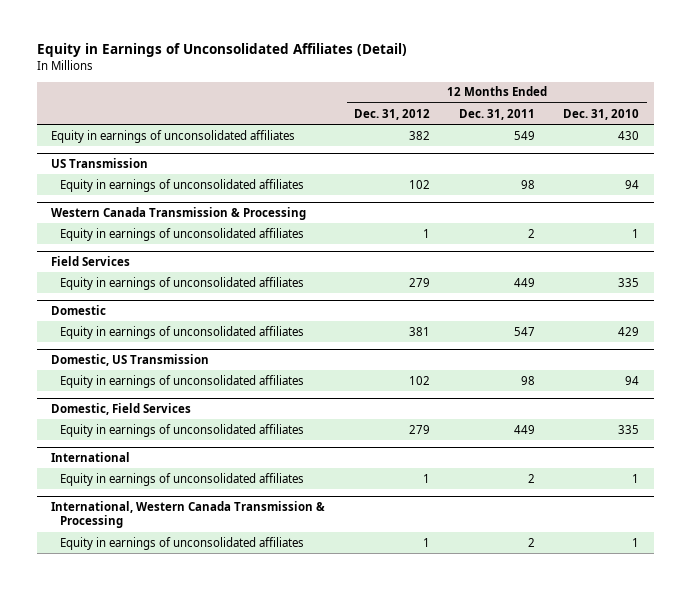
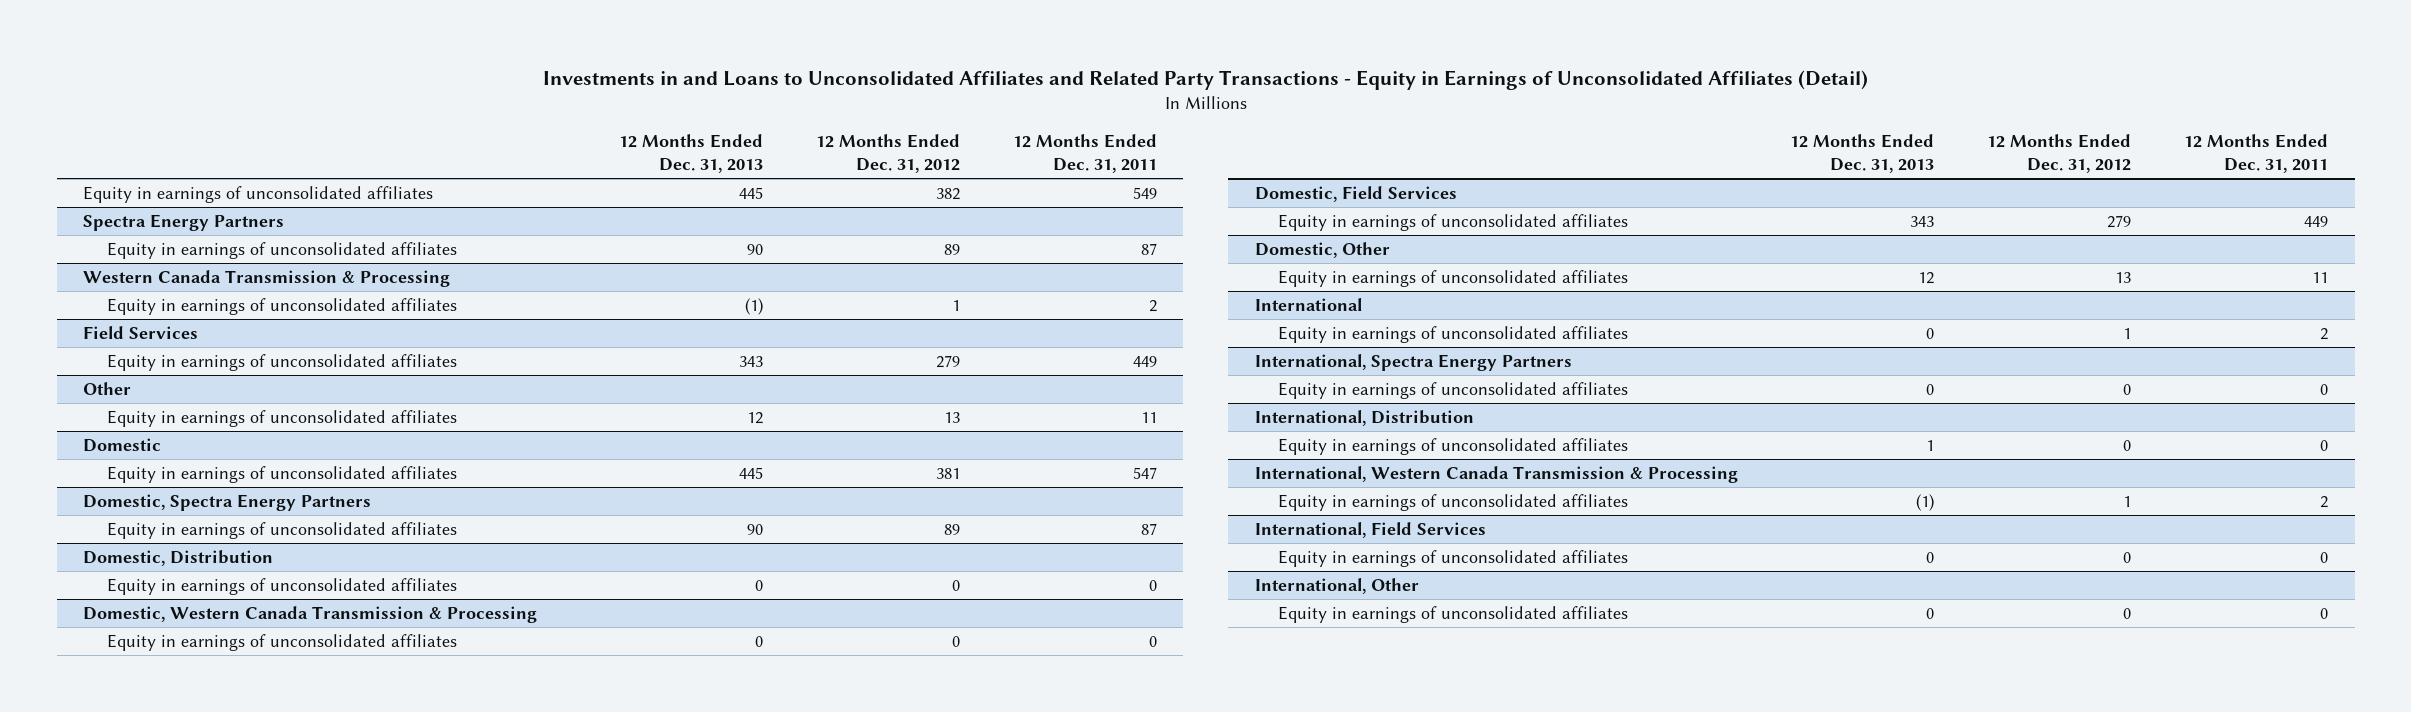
- Equity in Earnings of Unconsolidated Affiliates (Detail)
+ Investments in and Loans to Unconsolidated Affiliates and Related Party Transactions - Equity in Earnings of Unconsolidated Affiliates (Detail)
- | 12 Months Ended Dec. 31, 2012 | 12 Months Ended Dec. 31, 2011 | 12 Months Ended Dec. 31, 2010
+ | 12 Months Ended Dec. 31, 2013 | 12 Months Ended Dec. 31, 2012 | 12 Months Ended Dec. 31, 2011
- US Transmission
- Equity in earnings of unconsolidated affiliates | 102 | 98 | 94
+ Spectra Energy Partners
+ Equity in earnings of unconsolidated affiliates | 90 | 89 | 87
+ Other
+ Equity in earnings of unconsolidated affiliates | 12 | 13 | 11
- Domestic, US Transmission
- Equity in earnings of unconsolidated affiliates | 102 | 98 | 94
+ Domestic, Spectra Energy Partners
+ Equity in earnings of unconsolidated affiliates | 90 | 89 | 87
+ Domestic, Distribution
+ Equity in earnings of unconsolidated affiliates | 0 | 0 | 0
+ Domestic, Western Canada Transmission & Processing
+ Equity in earnings of unconsolidated affiliates | 0 | 0 | 0
+ Domestic, Other
+ Equity in earnings of unconsolidated affiliates | 12 | 13 | 11
+ International, Spectra Energy Partners
+ Equity in earnings of unconsolidated affiliates | 0 | 0 | 0
+ International, Distribution
+ Equity in earnings of unconsolidated affiliates | 1 | 0 | 0
+ International, Field Services
+ Equity in earnings of unconsolidated affiliates | 0 | 0 | 0
+ International, Other
+ Equity in earnings of unconsolidated affiliates | 0 | 0 | 0

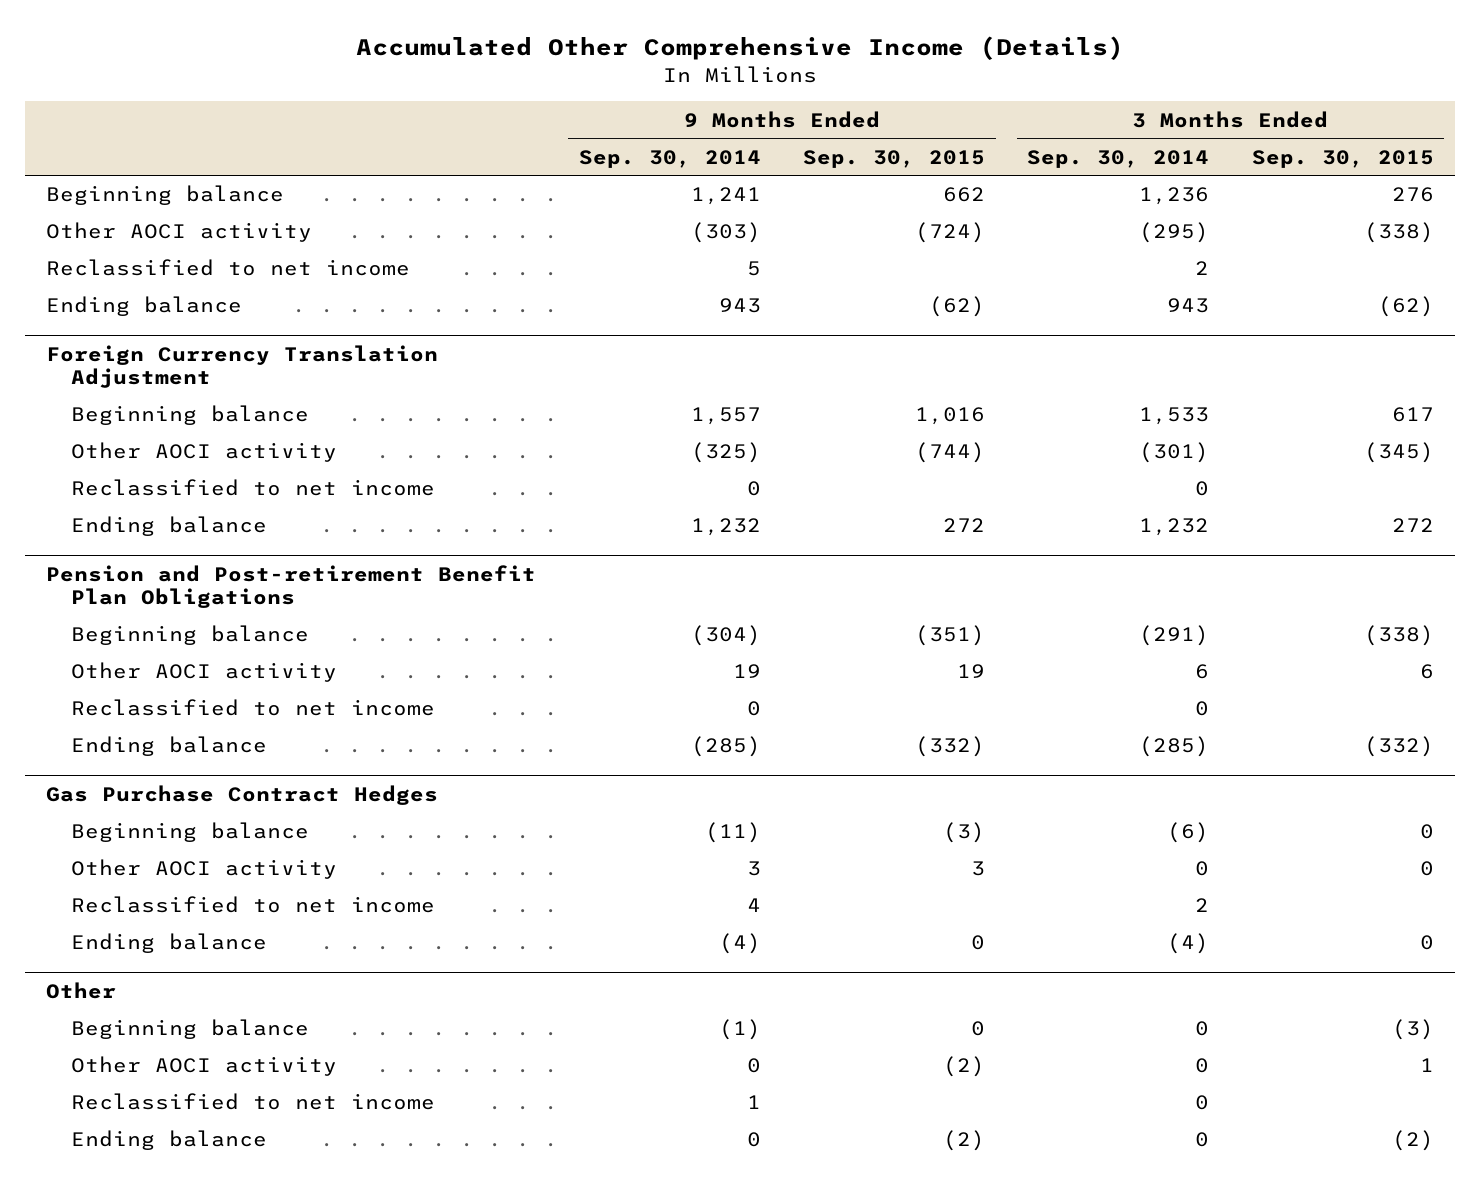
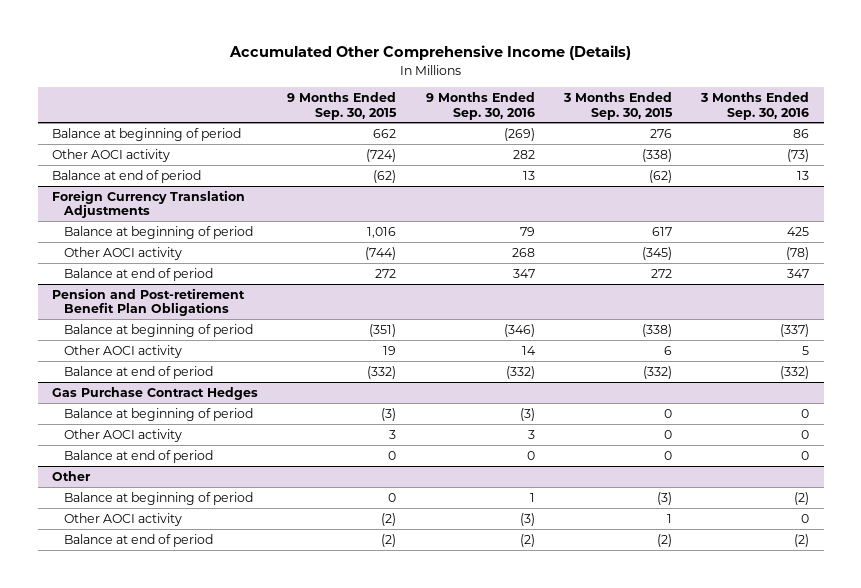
- | 9 Months Ended Sep. 30, 2014 | 9 Months Ended Sep. 30, 2015 | 3 Months Ended Sep. 30, 2014 | 3 Months Ended Sep. 30, 2015
+ | 9 Months Ended Sep. 30, 2015 | 9 Months Ended Sep. 30, 2016 | 3 Months Ended Sep. 30, 2015 | 3 Months Ended Sep. 30, 2016
- Beginning balance | 1,241 | 662 | 1,236 | 276
+ Balance at beginning of period | 662 | (269) | 276 | 86
- Reclassified to net income | 5 | | 2 |
- Ending balance | 943 | (62) | 943 | (62)
- Foreign Currency Translation Adjustment
- Beginning balance | 1,557 | 1,016 | 1,533 | 617
+ Balance at end of period | (62) | 13 | (62) | 13
+ Foreign Currency Translation Adjustments
+ Balance at beginning of period | 1,016 | 79 | 617 | 425
- Reclassified to net income | 0 | | 0 |
- Ending balance | 1,232 | 272 | 1,232 | 272
+ Balance at end of period | 272 | 347 | 272 | 347
@ Pension and Post-retirement Benefit Plan Obligations
- Beginning balance | (304) | (351) | (291) | (338)
+ Balance at beginning of period | (351) | (346) | (338) | (337)
- Reclassified to net income | 0 | | 0 |
- Ending balance | (285) | (332) | (285) | (332)
+ Balance at end of period | (332) | (332) | (332) | (332)
@ Gas Purchase Contract Hedges
- Beginning balance | (11) | (3) | (6) | 0
+ Balance at beginning of period | (3) | (3) | 0 | 0
- Reclassified to net income | 4 | | 2 |
- Ending balance | (4) | 0 | (4) | 0
+ Balance at end of period | 0 | 0 | 0 | 0
@ Other
- Beginning balance | (1) | 0 | 0 | (3)
+ Balance at beginning of period | 0 | 1 | (3) | (2)
- Reclassified to net income | 1 | | 0 |
- Ending balance | 0 | (2) | 0 | (2)
+ Balance at end of period | (2) | (2) | (2) | (2)

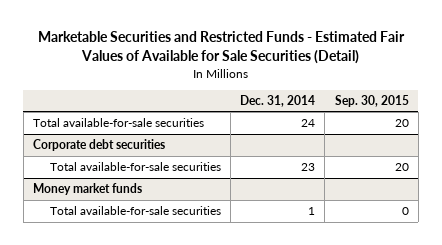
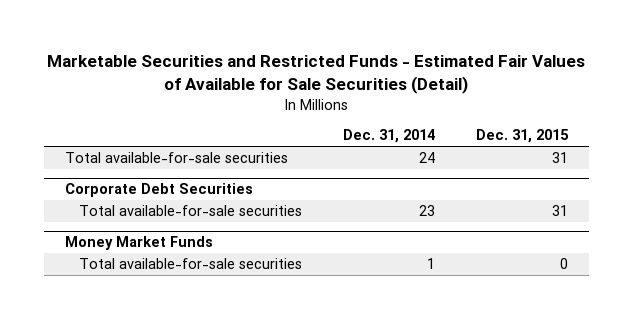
- | Dec. 31, 2014 | Sep. 30, 2015
+ | Dec. 31, 2014 | Dec. 31, 2015
- Corporate debt securities
+ Corporate Debt Securities
- Money market funds
+ Money Market Funds

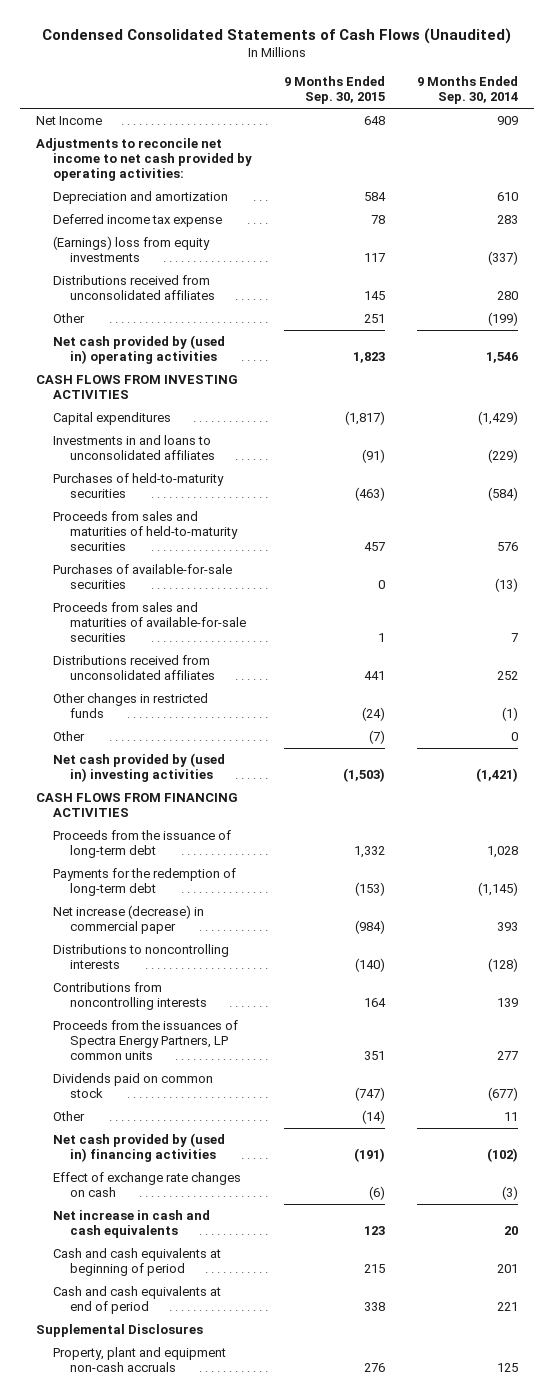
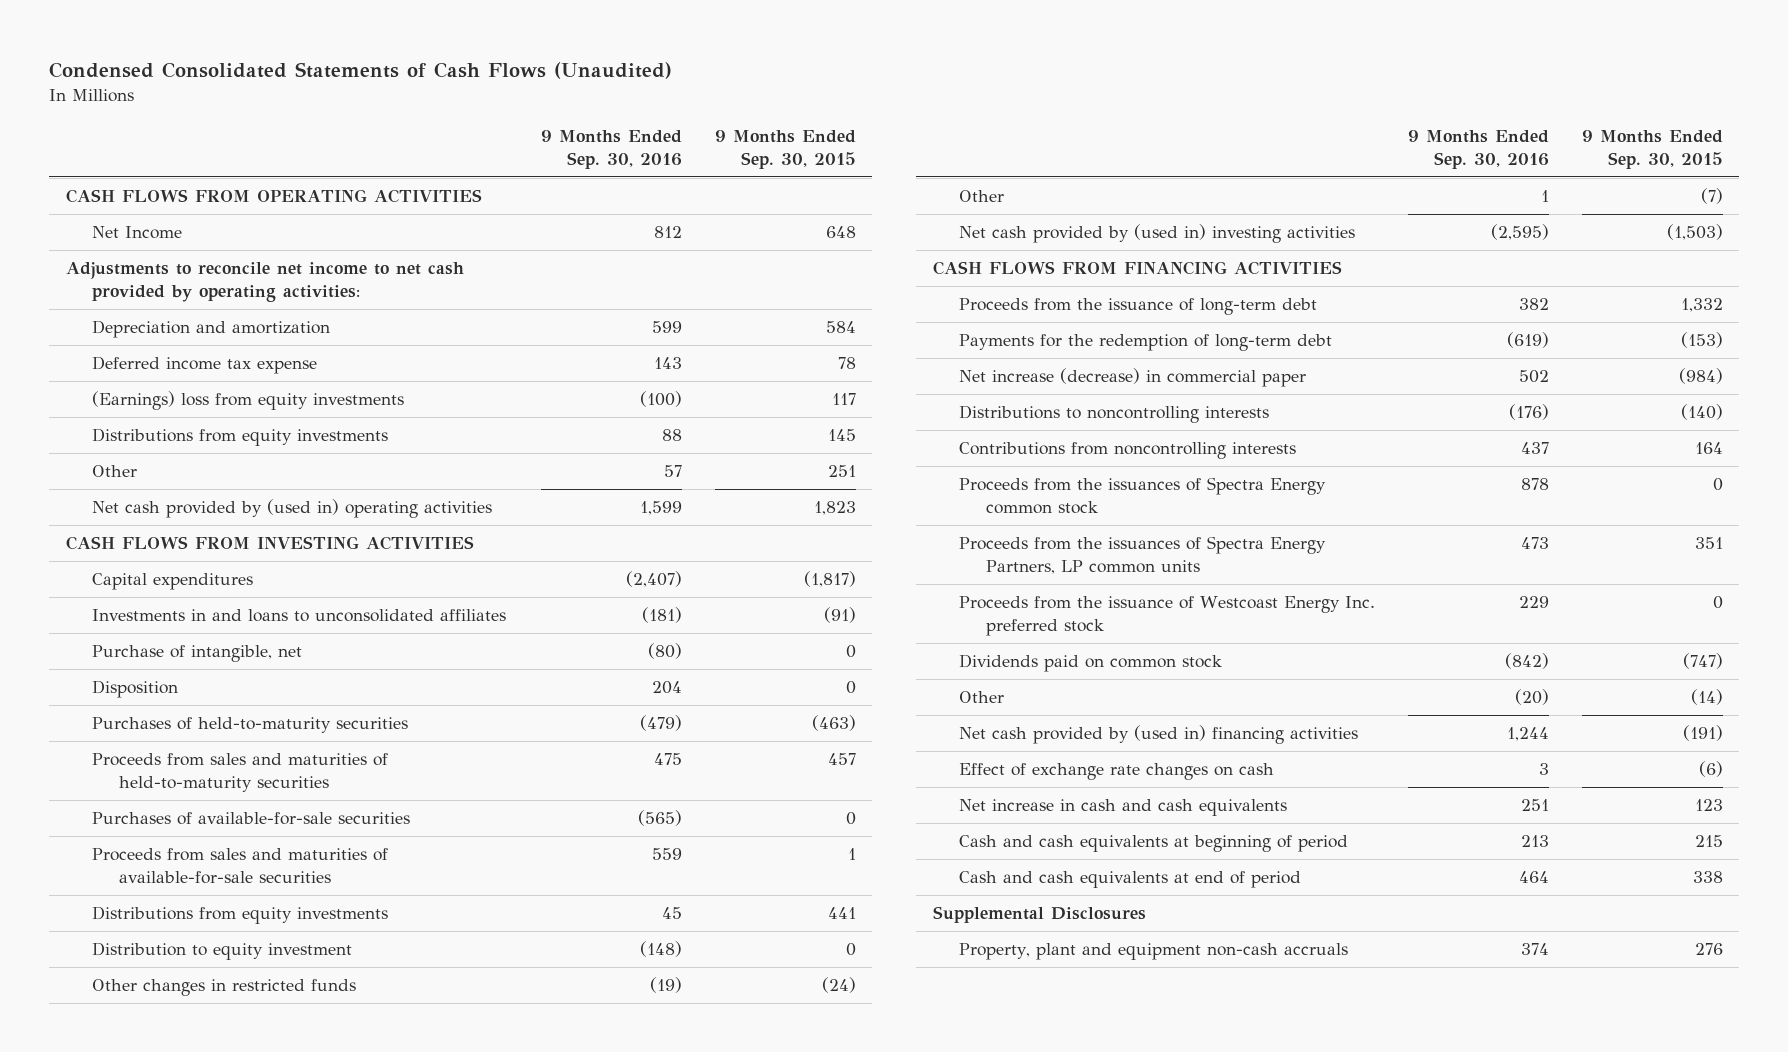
- | 9 Months Ended Sep. 30, 2015 | 9 Months Ended Sep. 30, 2014
+ | 9 Months Ended Sep. 30, 2016 | 9 Months Ended Sep. 30, 2015
+ CASH FLOWS FROM OPERATING ACTIVITIES
- Distributions received from unconsolidated affiliates | 145 | 280
+ Distributions from equity investments | 88 | 145
+ Purchase of intangible, net | (80) | 0
+ Disposition | 204 | 0
- Distributions received from unconsolidated affiliates | 441 | 252
+ Distributions from equity investments | 45 | 441
+ Distribution to equity investment | (148) | 0
+ Proceeds from the issuances of Spectra Energy common stock | 878 | 0
+ Proceeds from the issuance of Westcoast Energy Inc. preferred stock | 229 | 0

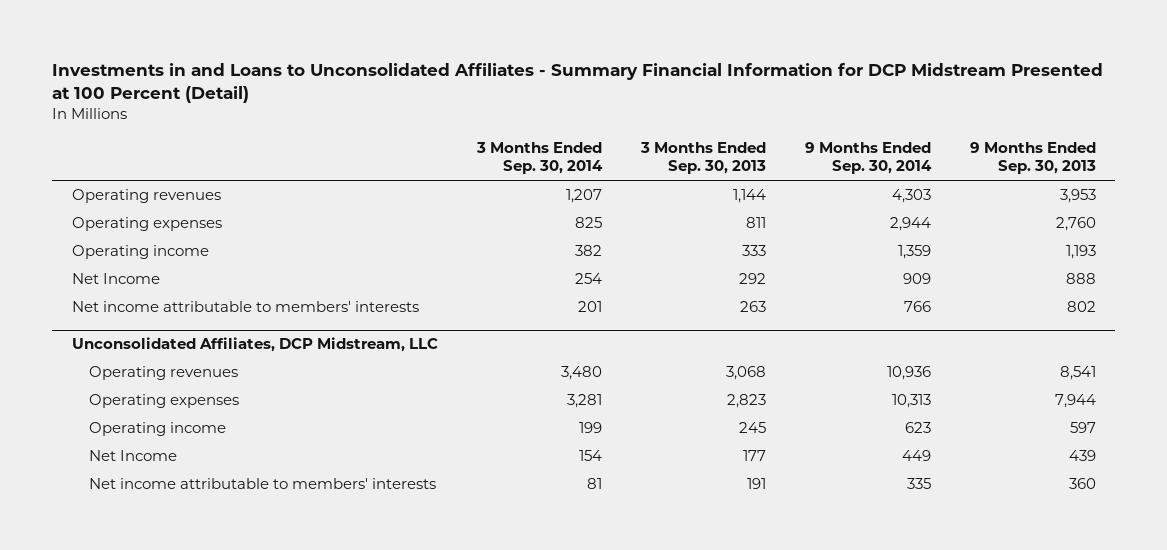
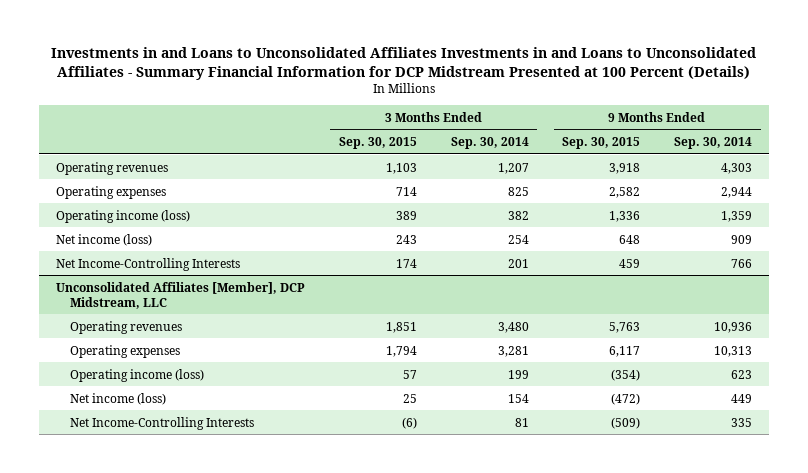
- Investments in and Loans to Unconsolidated Affiliates - Summary Financial Information for DCP Midstream Presented at 100 Percent (Detail)
+ Investments in and Loans to Unconsolidated Affiliates Investments in and Loans to Unconsolidated Affiliates - Summary Financial Information for DCP Midstream Presented at 100 Percent (Details)
- | 3 Months Ended Sep. 30, 2014 | 3 Months Ended Sep. 30, 2013 | 9 Months Ended Sep. 30, 2014 | 9 Months Ended Sep. 30, 2013
+ | 3 Months Ended Sep. 30, 2015 | 3 Months Ended Sep. 30, 2014 | 9 Months Ended Sep. 30, 2015 | 9 Months Ended Sep. 30, 2014
- Operating income | 382 | 333 | 1,359 | 1,193
- Net Income | 254 | 292 | 909 | 888
- Net income attributable to members' interests | 201 | 263 | 766 | 802
- Unconsolidated Affiliates, DCP Midstream, LLC
+ Operating income (loss) | 389 | 382 | 1,336 | 1,359
+ Net income (loss) | 243 | 254 | 648 | 909
+ Net Income-Controlling Interests | 174 | 201 | 459 | 766
+ Unconsolidated Affiliates [Member], DCP Midstream, LLC
- Operating income | 199 | 245 | 623 | 597
- Net Income | 154 | 177 | 449 | 439
- Net income attributable to members' interests | 81 | 191 | 335 | 360
+ Operating income (loss) | 57 | 199 | (354) | 623
+ Net income (loss) | 25 | 154 | (472) | 449
+ Net Income-Controlling Interests | (6) | 81 | (509) | 335

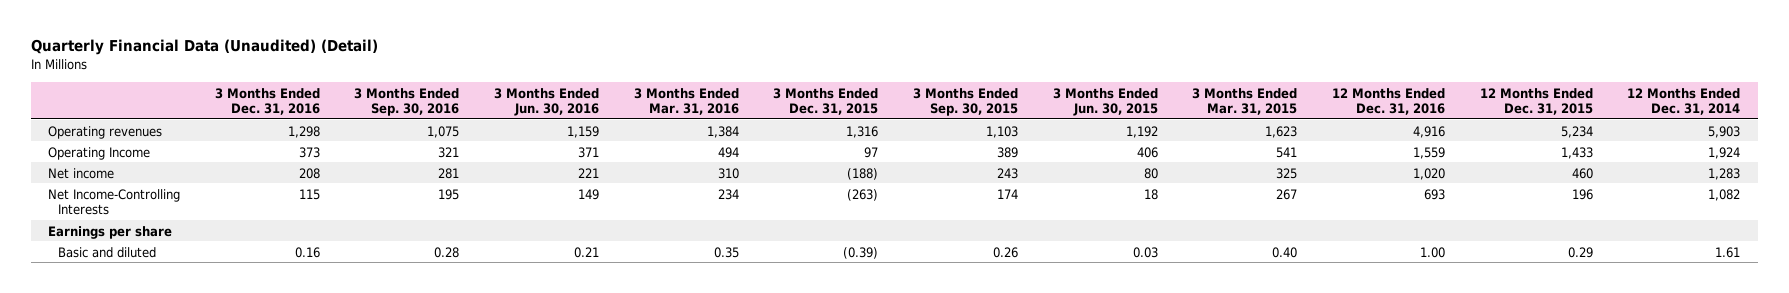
- Investments in and Loans to Unconsolidated Affiliates Investments in and Loans to Unconsolidated Affiliates - Summary Financial Information for DCP Midstream Presented at 100 Percent (Details)
+ Quarterly Financial Data (Unaudited) (Detail)
- | 3 Months Ended Sep. 30, 2015 | 3 Months Ended Sep. 30, 2014 | 9 Months Ended Sep. 30, 2015 | 9 Months Ended Sep. 30, 2014
+ | 3 Months Ended Dec. 31, 2016 | 3 Months Ended Sep. 30, 2016 | 3 Months Ended Jun. 30, 2016 | 3 Months Ended Mar. 31, 2016 | 3 Months Ended Dec. 31, 2015 | 3 Months Ended Sep. 30, 2015 | 3 Months Ended Jun. 30, 2015 | 3 Months Ended Mar. 31, 2015 | 12 Months Ended Dec. 31, 2016 | 12 Months Ended Dec. 31, 2015 | 12 Months Ended Dec. 31, 2014
- Operating expenses | 714 | 825 | 2,582 | 2,944
- Operating income (loss) | 389 | 382 | 1,336 | 1,359
- Net income (loss) | 243 | 254 | 648 | 909
+ Operating Income | 373 | 321 | 371 | 494 | 97 | 389 | 406 | 541 | 1,559 | 1,433 | 1,924
+ Net income | 208 | 281 | 221 | 310 | (188) | 243 | 80 | 325 | 1,020 | 460 | 1,283
- Unconsolidated Affiliates [Member], DCP Midstream, LLC
- Operating revenues | 1,851 | 3,480 | 5,763 | 10,936
- Operating expenses | 1,794 | 3,281 | 6,117 | 10,313
- Operating income (loss) | 57 | 199 | (354) | 623
- Net income (loss) | 25 | 154 | (472) | 449
- Net Income-Controlling Interests | (6) | 81 | (509) | 335
+ Earnings per share
+ Basic and diluted | 0.16 | 0.28 | 0.21 | 0.35 | (0.39) | 0.26 | 0.03 | 0.40 | 1.00 | 0.29 | 1.61

